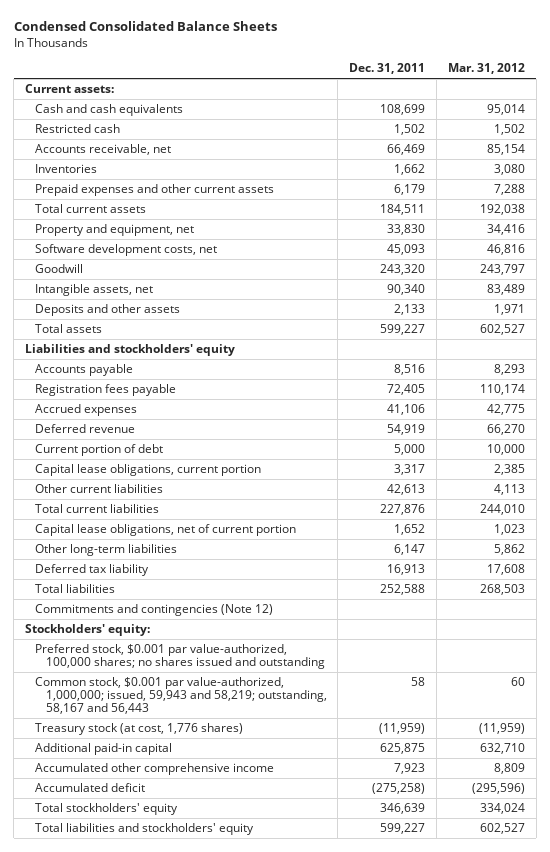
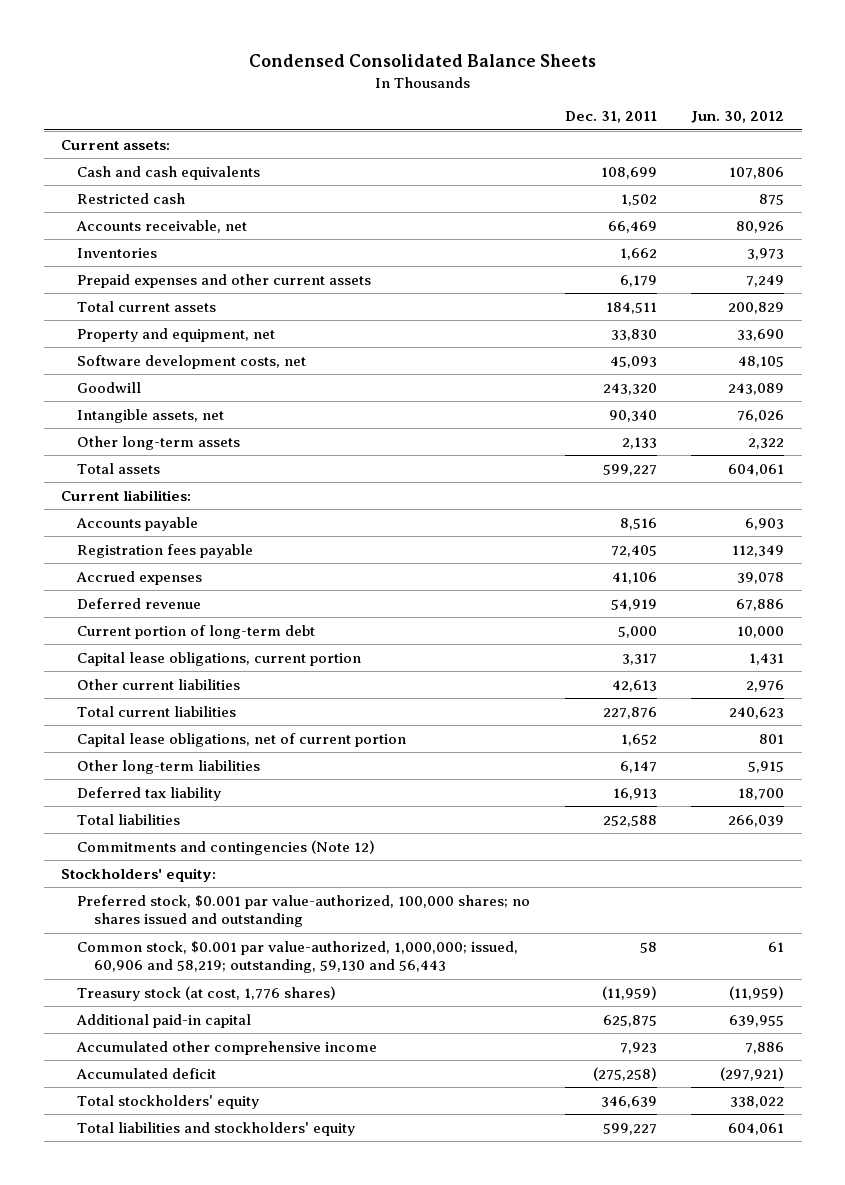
- | Dec. 31, 2011 | Mar. 31, 2012
+ | Dec. 31, 2011 | Jun. 30, 2012
- Deposits and other assets | 2,133 | 1,971
+ Other long-term assets | 2,133 | 2,322
- Liabilities and stockholders' equity
+ Current liabilities:
- Current portion of debt | 5,000 | 10,000
+ Current portion of long-term debt | 5,000 | 10,000
- Common stock, $0.001 par value-authorized, 1,000,000; issued, 59,943 and 58,219; outstanding, 58,167 and 56,443 | 58 | 60
+ Common stock, $0.001 par value-authorized, 1,000,000; issued, 60,906 and 58,219; outstanding, 59,130 and 56,443 | 58 | 61

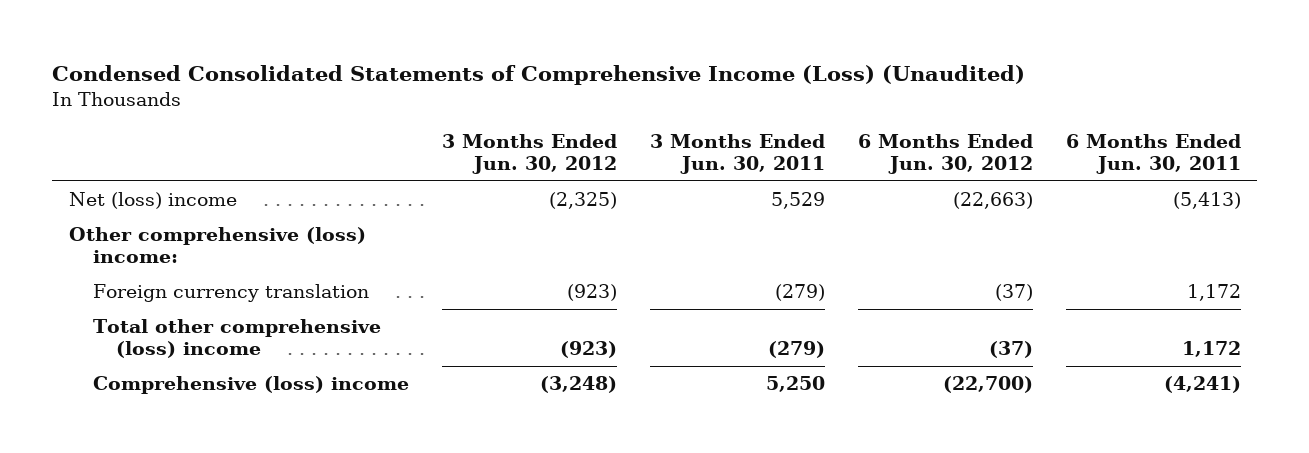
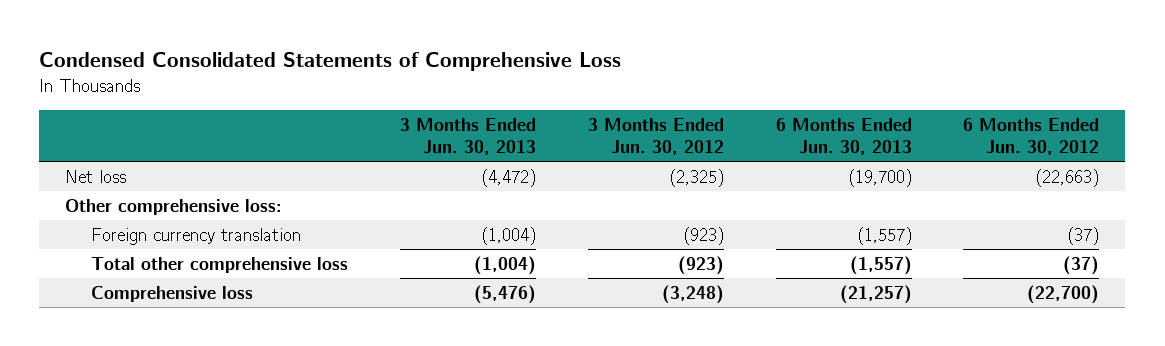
- Condensed Consolidated Statements of Comprehensive Income (Loss) (Unaudited)
+ Condensed Consolidated Statements of Comprehensive Loss
- | 3 Months Ended Jun. 30, 2012 | 3 Months Ended Jun. 30, 2011 | 6 Months Ended Jun. 30, 2012 | 6 Months Ended Jun. 30, 2011
+ | 3 Months Ended Jun. 30, 2013 | 3 Months Ended Jun. 30, 2012 | 6 Months Ended Jun. 30, 2013 | 6 Months Ended Jun. 30, 2012
- Net (loss) income | (2,325) | 5,529 | (22,663) | (5,413)
- Other comprehensive (loss) income:
+ Net loss | (4,472) | (2,325) | (19,700) | (22,663)
+ Other comprehensive loss:
- Total other comprehensive (loss) income | (923) | (279) | (37) | 1,172
- Comprehensive (loss) income | (3,248) | 5,250 | (22,700) | (4,241)
+ Total other comprehensive loss | (1,004) | (923) | (1,557) | (37)
+ Comprehensive loss | (5,476) | (3,248) | (21,257) | (22,700)

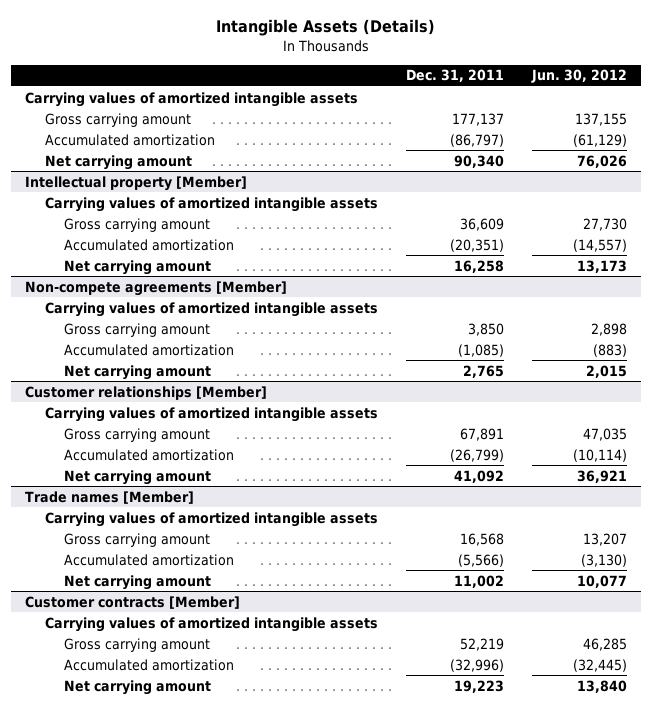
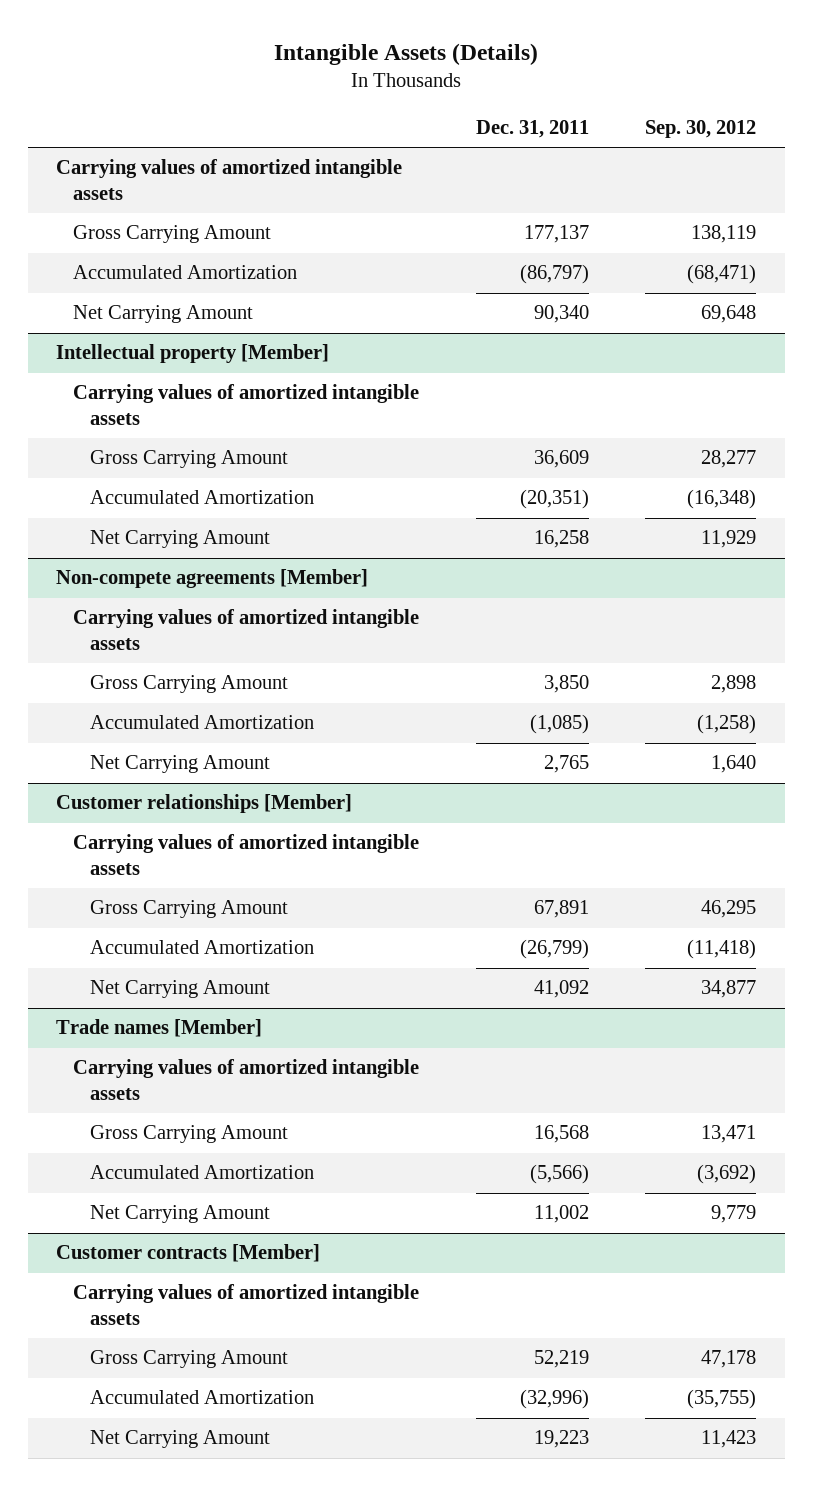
- | Dec. 31, 2011 | Jun. 30, 2012
+ | Dec. 31, 2011 | Sep. 30, 2012
- Gross carrying amount | 177,137 | 137,155
- Accumulated amortization | (86,797) | (61,129)
- Net carrying amount | 90,340 | 76,026
+ Gross Carrying Amount | 177,137 | 138,119
+ Accumulated Amortization | (86,797) | (68,471)
+ Net Carrying Amount | 90,340 | 69,648
@ Intellectual property [Member]
- Gross carrying amount | 36,609 | 27,730
- Accumulated amortization | (20,351) | (14,557)
- Net carrying amount | 16,258 | 13,173
+ Gross Carrying Amount | 36,609 | 28,277
+ Accumulated Amortization | (20,351) | (16,348)
+ Net Carrying Amount | 16,258 | 11,929
@ Non-compete agreements [Member]
- Gross carrying amount | 3,850 | 2,898
- Accumulated amortization | (1,085) | (883)
- Net carrying amount | 2,765 | 2,015
+ Gross Carrying Amount | 3,850 | 2,898
+ Accumulated Amortization | (1,085) | (1,258)
+ Net Carrying Amount | 2,765 | 1,640
@ Customer relationships [Member]
- Gross carrying amount | 67,891 | 47,035
- Accumulated amortization | (26,799) | (10,114)
- Net carrying amount | 41,092 | 36,921
+ Gross Carrying Amount | 67,891 | 46,295
+ Accumulated Amortization | (26,799) | (11,418)
+ Net Carrying Amount | 41,092 | 34,877
@ Trade names [Member]
- Gross carrying amount | 16,568 | 13,207
- Accumulated amortization | (5,566) | (3,130)
- Net carrying amount | 11,002 | 10,077
+ Gross Carrying Amount | 16,568 | 13,471
+ Accumulated Amortization | (5,566) | (3,692)
+ Net Carrying Amount | 11,002 | 9,779
@ Customer contracts [Member]
- Gross carrying amount | 52,219 | 46,285
- Accumulated amortization | (32,996) | (32,445)
- Net carrying amount | 19,223 | 13,840
+ Gross Carrying Amount | 52,219 | 47,178
+ Accumulated Amortization | (32,996) | (35,755)
+ Net Carrying Amount | 19,223 | 11,423

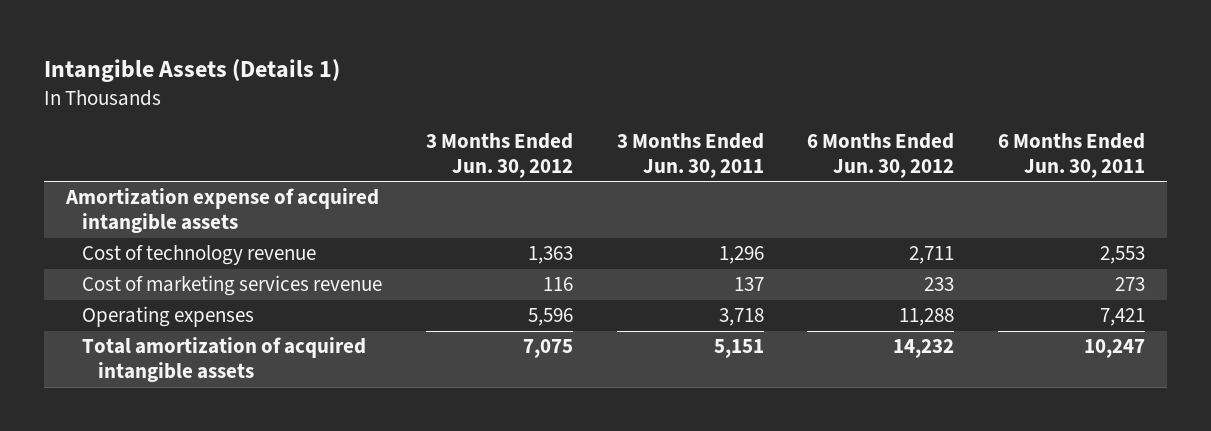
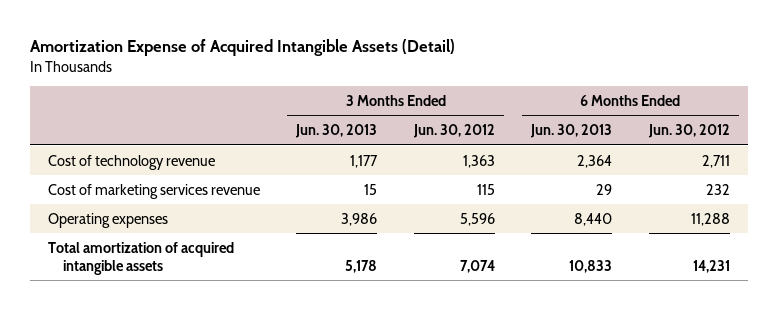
- Intangible Assets (Details 1)
+ Amortization Expense of Acquired Intangible Assets (Detail)
- | 3 Months Ended Jun. 30, 2012 | 3 Months Ended Jun. 30, 2011 | 6 Months Ended Jun. 30, 2012 | 6 Months Ended Jun. 30, 2011
+ | 3 Months Ended Jun. 30, 2013 | 3 Months Ended Jun. 30, 2012 | 6 Months Ended Jun. 30, 2013 | 6 Months Ended Jun. 30, 2012
- Amortization expense of acquired intangible assets
- Cost of marketing services revenue | 116 | 137 | 233 | 273
+ Cost of marketing services revenue | 15 | 115 | 29 | 232
- Total amortization of acquired intangible assets | 7,075 | 5,151 | 14,232 | 10,247
+ Total amortization of acquired intangible assets | 5,178 | 7,074 | 10,833 | 14,231

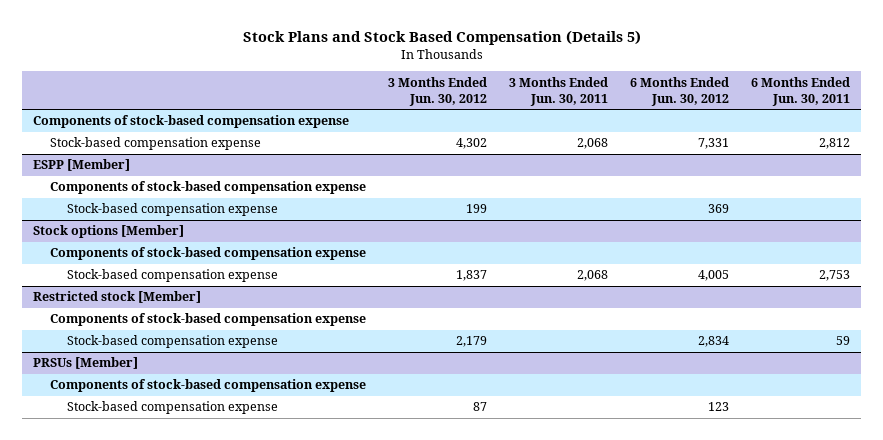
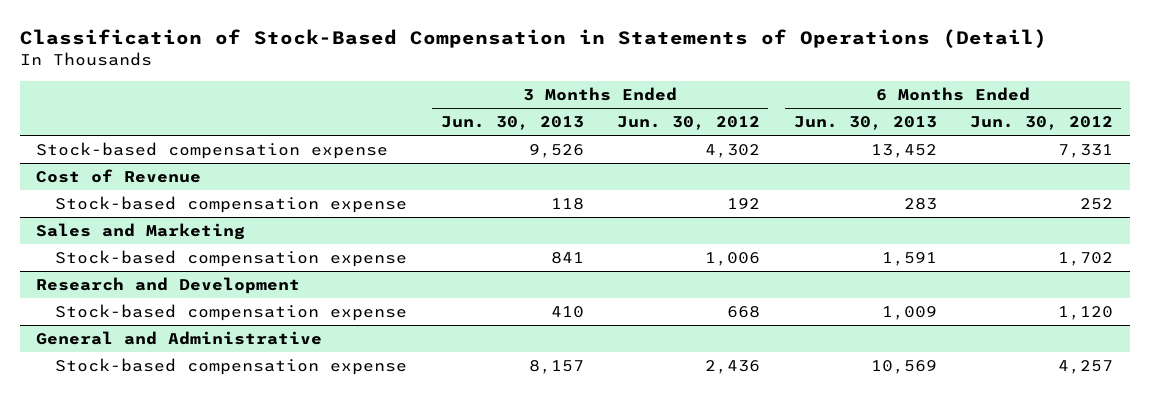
- Stock Plans and Stock Based Compensation (Details 5)
+ Classification of Stock-Based Compensation in Statements of Operations (Detail)
- | 3 Months Ended Jun. 30, 2012 | 3 Months Ended Jun. 30, 2011 | 6 Months Ended Jun. 30, 2012 | 6 Months Ended Jun. 30, 2011
+ | 3 Months Ended Jun. 30, 2013 | 3 Months Ended Jun. 30, 2012 | 6 Months Ended Jun. 30, 2013 | 6 Months Ended Jun. 30, 2012
- Components of stock-based compensation expense
- ESPP [Member]
- Components of stock-based compensation expense
- Stock-based compensation expense | 199 | | 369 |
- Stock options [Member]
- Components of stock-based compensation expense
- Stock-based compensation expense | 1,837 | 2,068 | 4,005 | 2,753
- Restricted stock [Member]
- Components of stock-based compensation expense
- Stock-based compensation expense | 2,179 | | 2,834 | 59
- PRSUs [Member]
- Components of stock-based compensation expense
- Stock-based compensation expense | 87 | | 123 |
+ Cost of Revenue
+ Stock-based compensation expense | 118 | 192 | 283 | 252
+ Sales and Marketing
+ Stock-based compensation expense | 841 | 1,006 | 1,591 | 1,702
+ Research and Development
+ Stock-based compensation expense | 410 | 668 | 1,009 | 1,120
+ General and Administrative
+ Stock-based compensation expense | 8,157 | 2,436 | 10,569 | 4,257

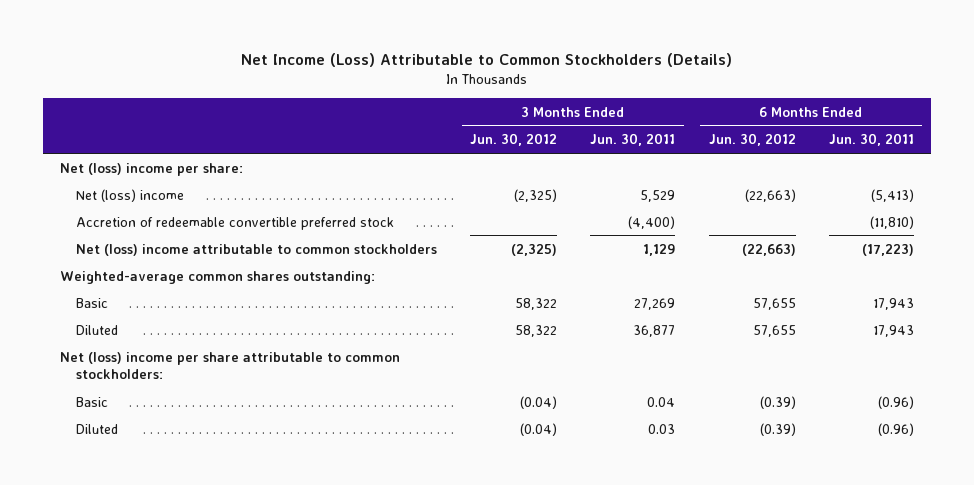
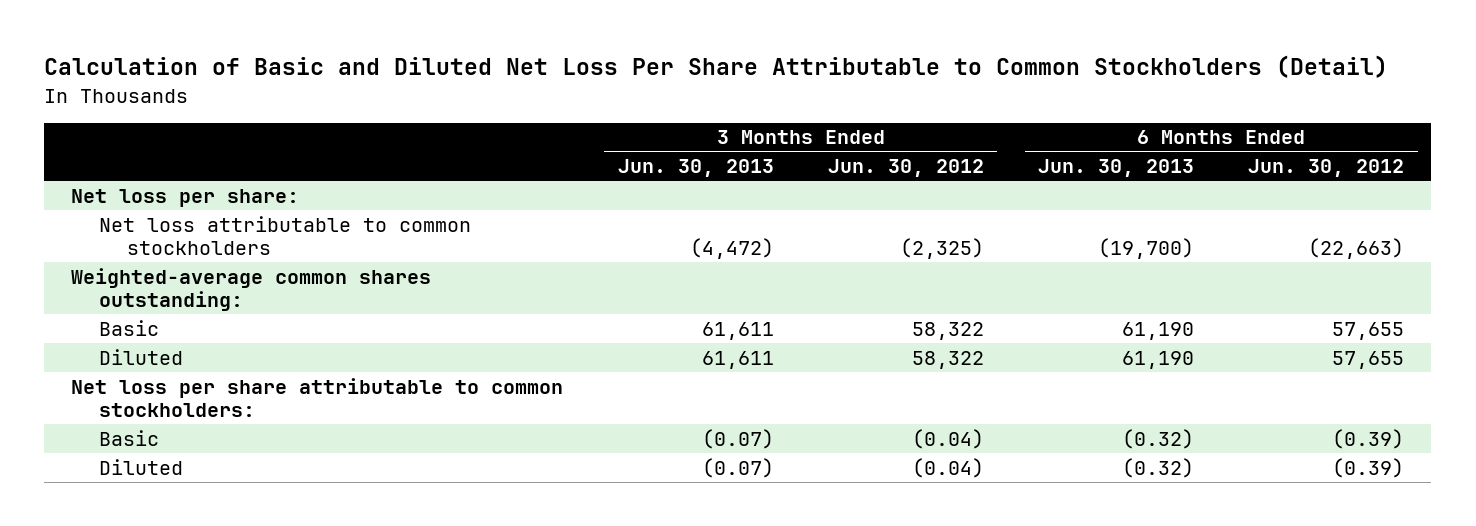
- Net Income (Loss) Attributable to Common Stockholders (Details)
+ Calculation of Basic and Diluted Net Loss Per Share Attributable to Common Stockholders (Detail)
- | 3 Months Ended Jun. 30, 2012 | 3 Months Ended Jun. 30, 2011 | 6 Months Ended Jun. 30, 2012 | 6 Months Ended Jun. 30, 2011
+ | 3 Months Ended Jun. 30, 2013 | 3 Months Ended Jun. 30, 2012 | 6 Months Ended Jun. 30, 2013 | 6 Months Ended Jun. 30, 2012
- Net (loss) income per share:
- Net (loss) income | (2,325) | 5,529 | (22,663) | (5,413)
- Accretion of redeemable convertible preferred stock | | (4,400) | | (11,810)
- Net (loss) income attributable to common stockholders | (2,325) | 1,129 | (22,663) | (17,223)
+ Net loss per share:
+ Net loss attributable to common stockholders | (4,472) | (2,325) | (19,700) | (22,663)
- Net (loss) income per share attributable to common stockholders:
+ Net loss per share attributable to common stockholders:

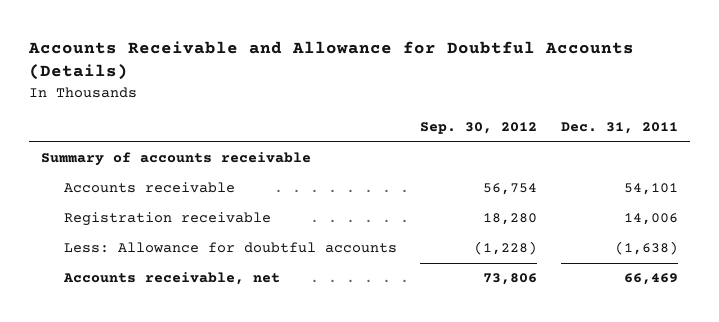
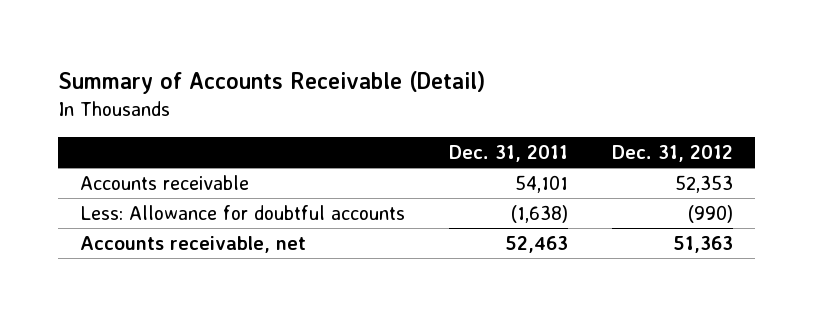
- Accounts Receivable and Allowance for Doubtful Accounts (Details)
+ Summary of Accounts Receivable (Detail)
- | Sep. 30, 2012 | Dec. 31, 2011
+ | Dec. 31, 2011 | Dec. 31, 2012
- Summary of accounts receivable
- Registration receivable | 18,280 | 14,006
- Accounts receivable, net | 73,806 | 66,469
+ Accounts receivable, net | 52,463 | 51,363

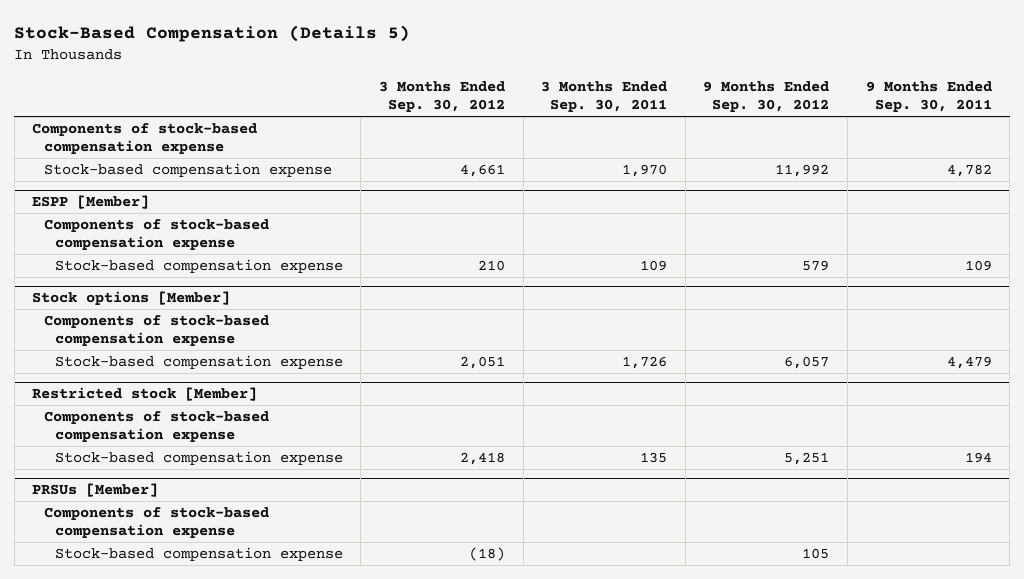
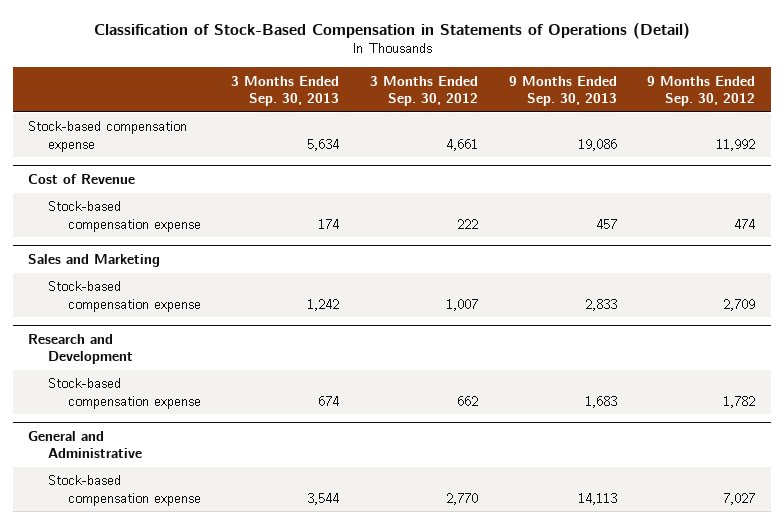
- Stock-Based Compensation (Details 5)
+ Classification of Stock-Based Compensation in Statements of Operations (Detail)
- | 3 Months Ended Sep. 30, 2012 | 3 Months Ended Sep. 30, 2011 | 9 Months Ended Sep. 30, 2012 | 9 Months Ended Sep. 30, 2011
+ | 3 Months Ended Sep. 30, 2013 | 3 Months Ended Sep. 30, 2012 | 9 Months Ended Sep. 30, 2013 | 9 Months Ended Sep. 30, 2012
- Components of stock-based compensation expense
- ESPP [Member]
- Components of stock-based compensation expense
- Stock-based compensation expense | 210 | 109 | 579 | 109
- Stock options [Member]
- Components of stock-based compensation expense
- Stock-based compensation expense | 2,051 | 1,726 | 6,057 | 4,479
- Restricted stock [Member]
- Components of stock-based compensation expense
- Stock-based compensation expense | 2,418 | 135 | 5,251 | 194
- PRSUs [Member]
- Components of stock-based compensation expense
- Stock-based compensation expense | (18) | | 105 |
+ Cost of Revenue
+ Stock-based compensation expense | 174 | 222 | 457 | 474
+ Sales and Marketing
+ Stock-based compensation expense | 1,242 | 1,007 | 2,833 | 2,709
+ Research and Development
+ Stock-based compensation expense | 674 | 662 | 1,683 | 1,782
+ General and Administrative
+ Stock-based compensation expense | 3,544 | 2,770 | 14,113 | 7,027

